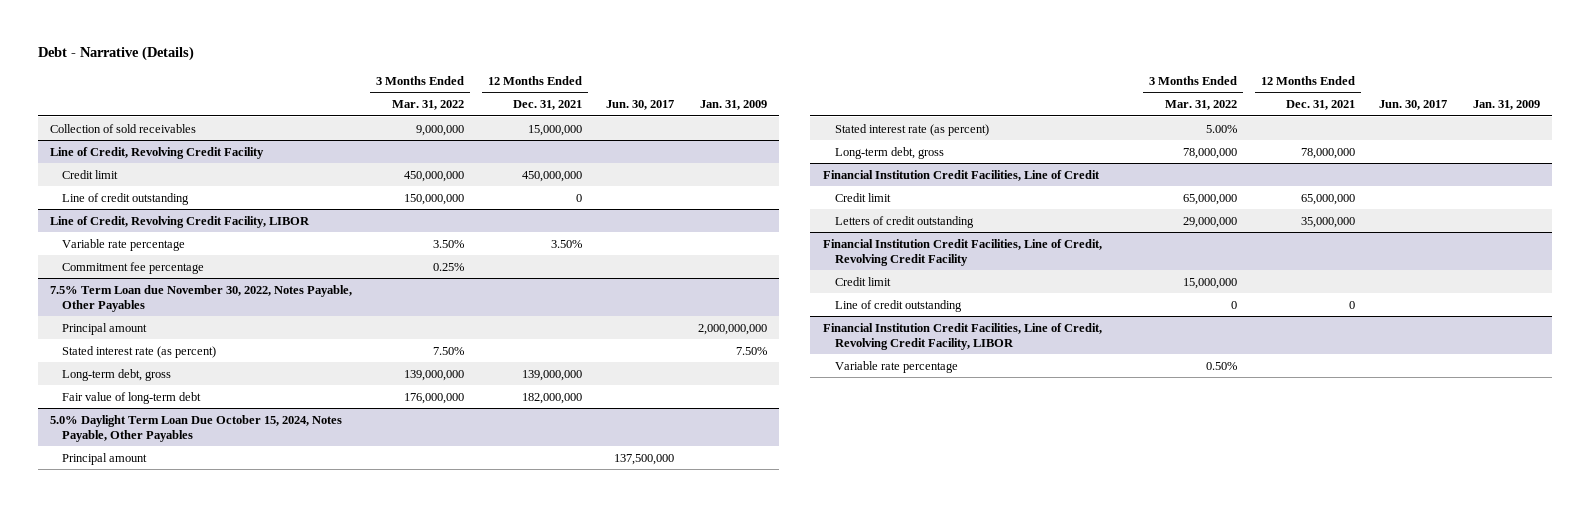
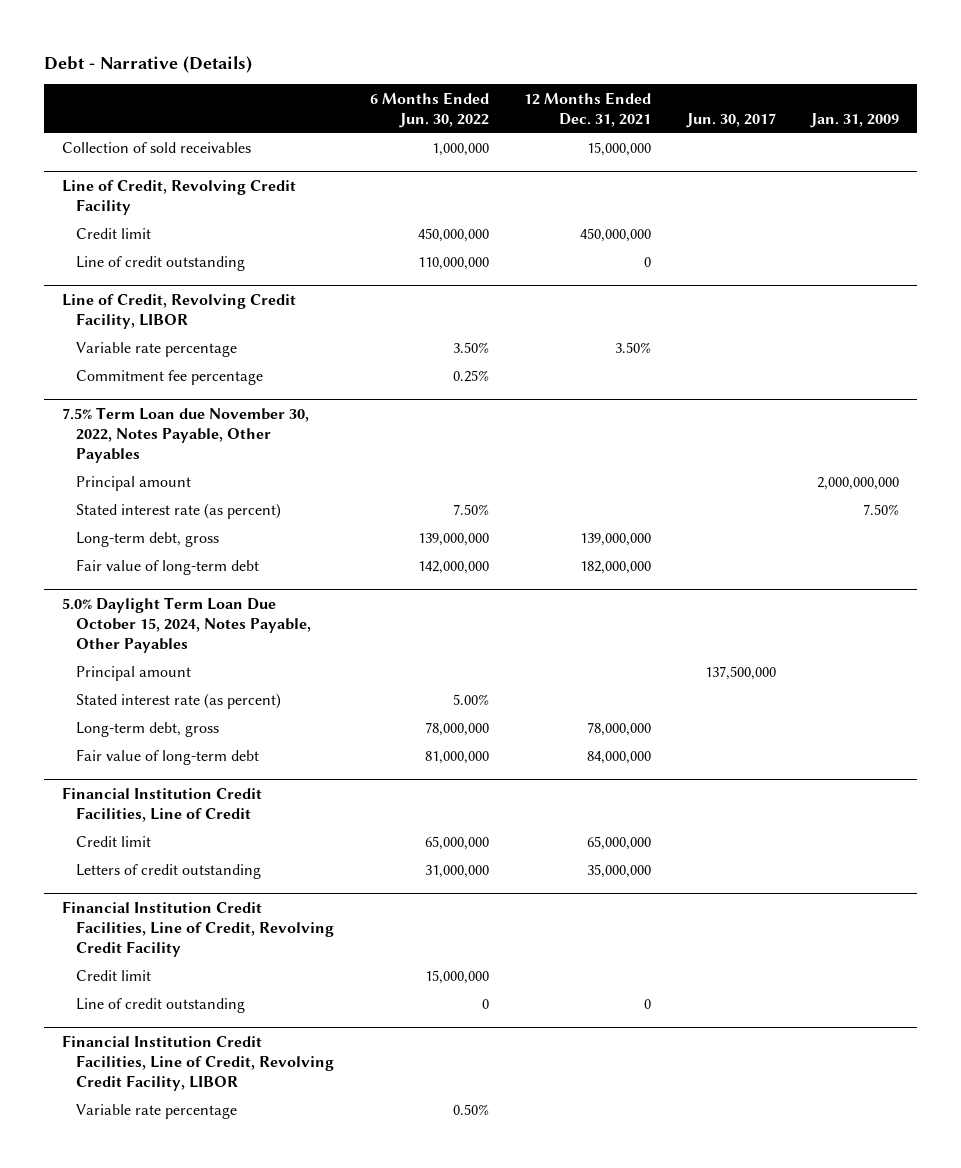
- | 3 Months Ended Mar. 31, 2022 | 12 Months Ended Dec. 31, 2021 | Jun. 30, 2017 | Jan. 31, 2009
+ | 6 Months Ended Jun. 30, 2022 | 12 Months Ended Dec. 31, 2021 | Jun. 30, 2017 | Jan. 31, 2009
@ 5.0% Daylight Term Loan Due October 15, 2024, Notes Payable, Other Payables
+ Fair value of long-term debt | 81,000,000 | 84,000,000 | |

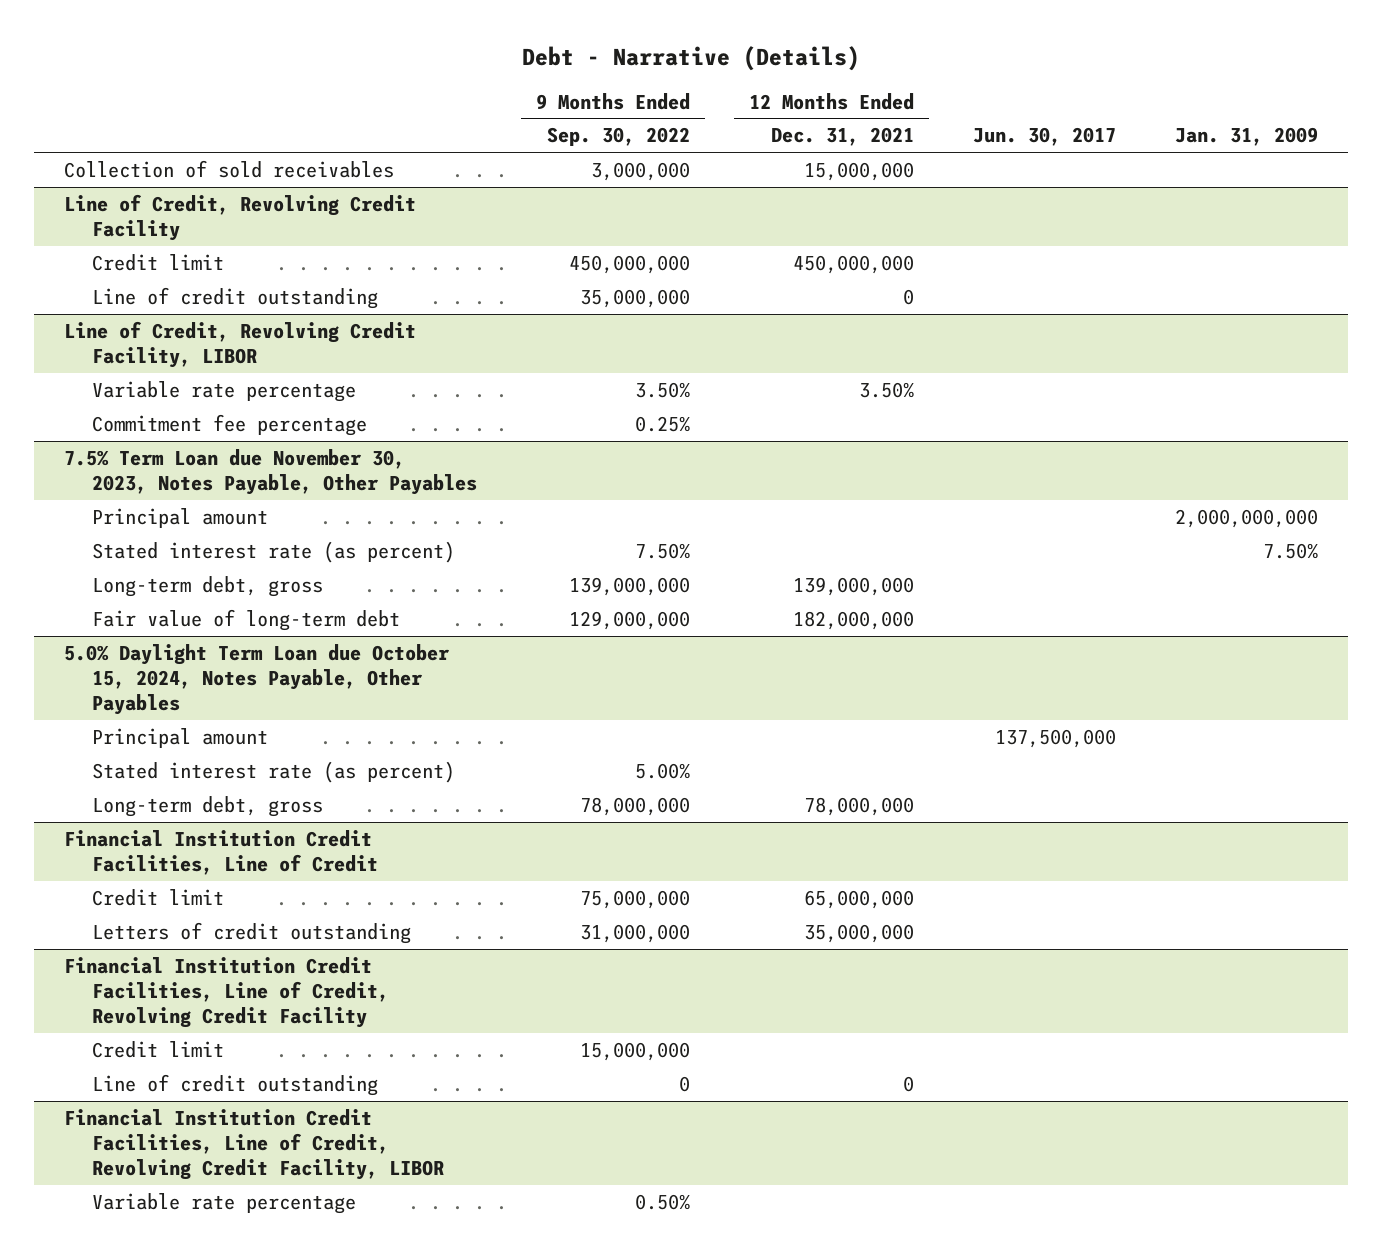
- | 6 Months Ended Jun. 30, 2022 | 12 Months Ended Dec. 31, 2021 | Jun. 30, 2017 | Jan. 31, 2009
+ | 9 Months Ended Sep. 30, 2022 | 12 Months Ended Dec. 31, 2021 | Jun. 30, 2017 | Jan. 31, 2009
- 7.5% Term Loan due November 30, 2022, Notes Payable, Other Payables
+ 7.5% Term Loan due November 30, 2023, Notes Payable, Other Payables
- 5.0% Daylight Term Loan Due October 15, 2024, Notes Payable, Other Payables
+ 5.0% Daylight Term Loan due October 15, 2024, Notes Payable, Other Payables
- Fair value of long-term debt | 81,000,000 | 84,000,000 | |

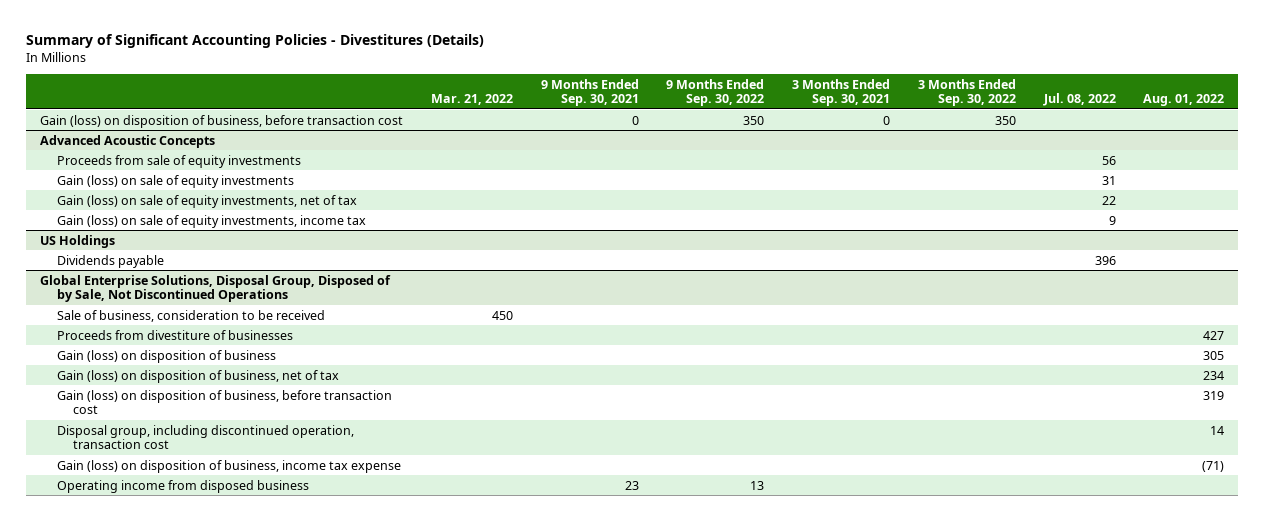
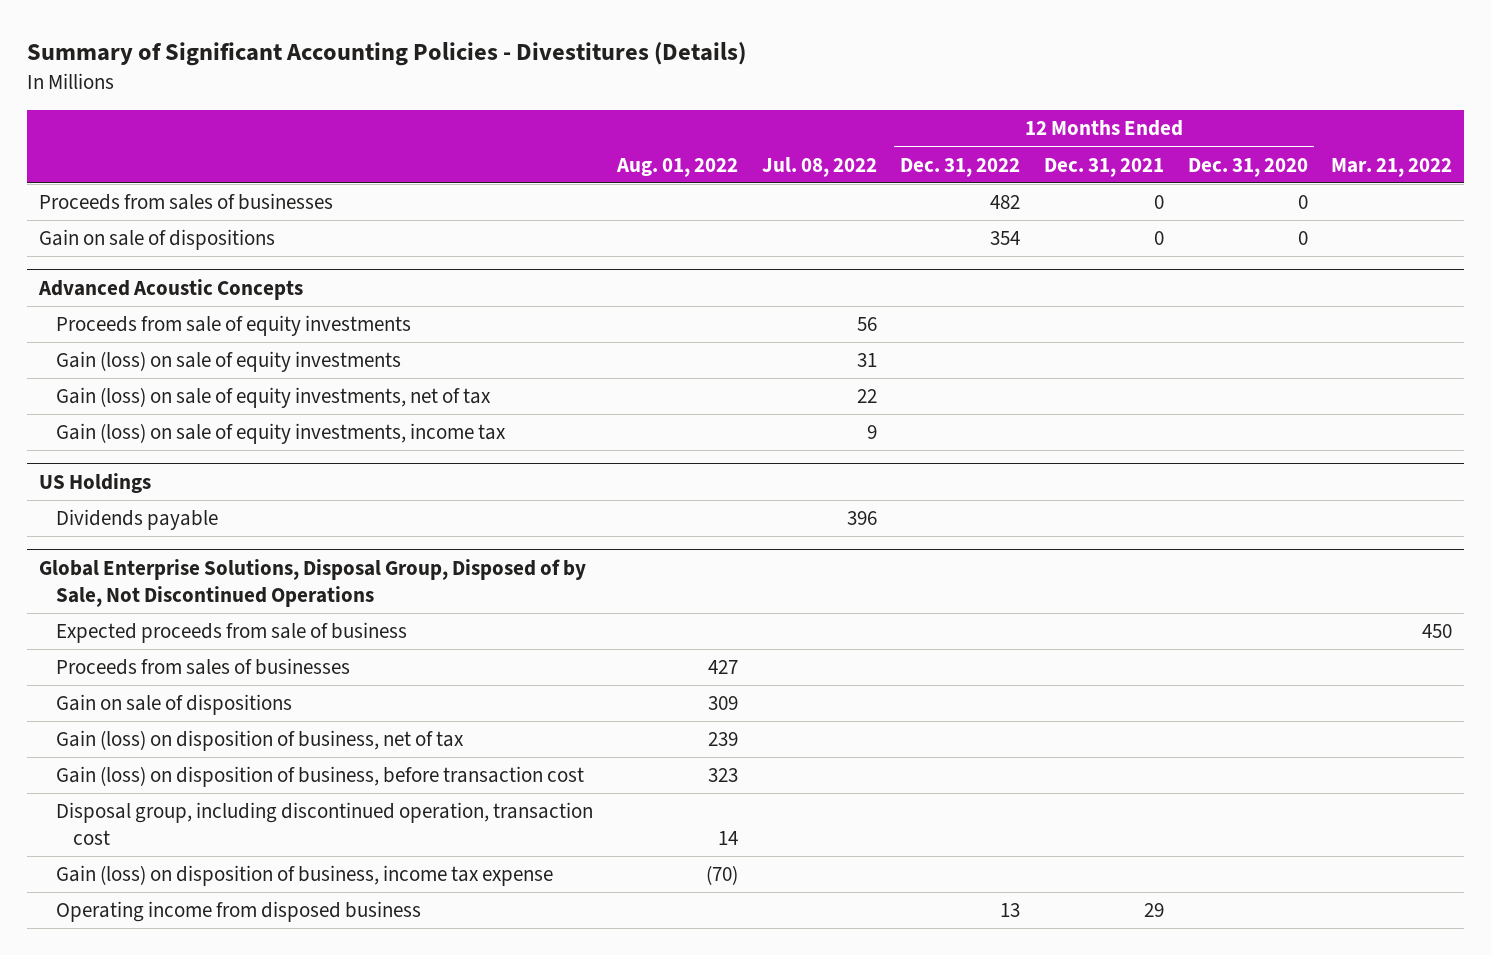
- | Mar. 21, 2022 | 9 Months Ended Sep. 30, 2021 | 9 Months Ended Sep. 30, 2022 | 3 Months Ended Sep. 30, 2021 | 3 Months Ended Sep. 30, 2022 | Jul. 08, 2022 | Aug. 01, 2022
+ | Aug. 01, 2022 | Jul. 08, 2022 | 12 Months Ended Dec. 31, 2022 | 12 Months Ended Dec. 31, 2021 | 12 Months Ended Dec. 31, 2020 | Mar. 21, 2022
- Gain (loss) on disposition of business, before transaction cost | | 0 | 350 | 0 | 350 | |
+ Proceeds from sales of businesses | | | 482 | 0 | 0 |
+ Gain on sale of dispositions | | | 354 | 0 | 0 |
@ Global Enterprise Solutions, Disposal Group, Disposed of by Sale, Not Discontinued Operations
- Sale of business, consideration to be received | 450 | | | | | |
- Proceeds from divestiture of businesses | | | | | | | 427
- Gain (loss) on disposition of business | | | | | | | 305
- Gain (loss) on disposition of business, net of tax | | | | | | | 234
- Gain (loss) on disposition of business, before transaction cost | | | | | | | 319
+ Expected proceeds from sale of business | | | | | | 450
+ Proceeds from sales of businesses | 427 | | | | |
+ Gain on sale of dispositions | 309 | | | | |
+ Gain (loss) on disposition of business, net of tax | 239 | | | | |
+ Gain (loss) on disposition of business, before transaction cost | 323 | | | | |
- Gain (loss) on disposition of business, income tax expense | | | | | | | (71)
+ Gain (loss) on disposition of business, income tax expense | (70) | | | | |

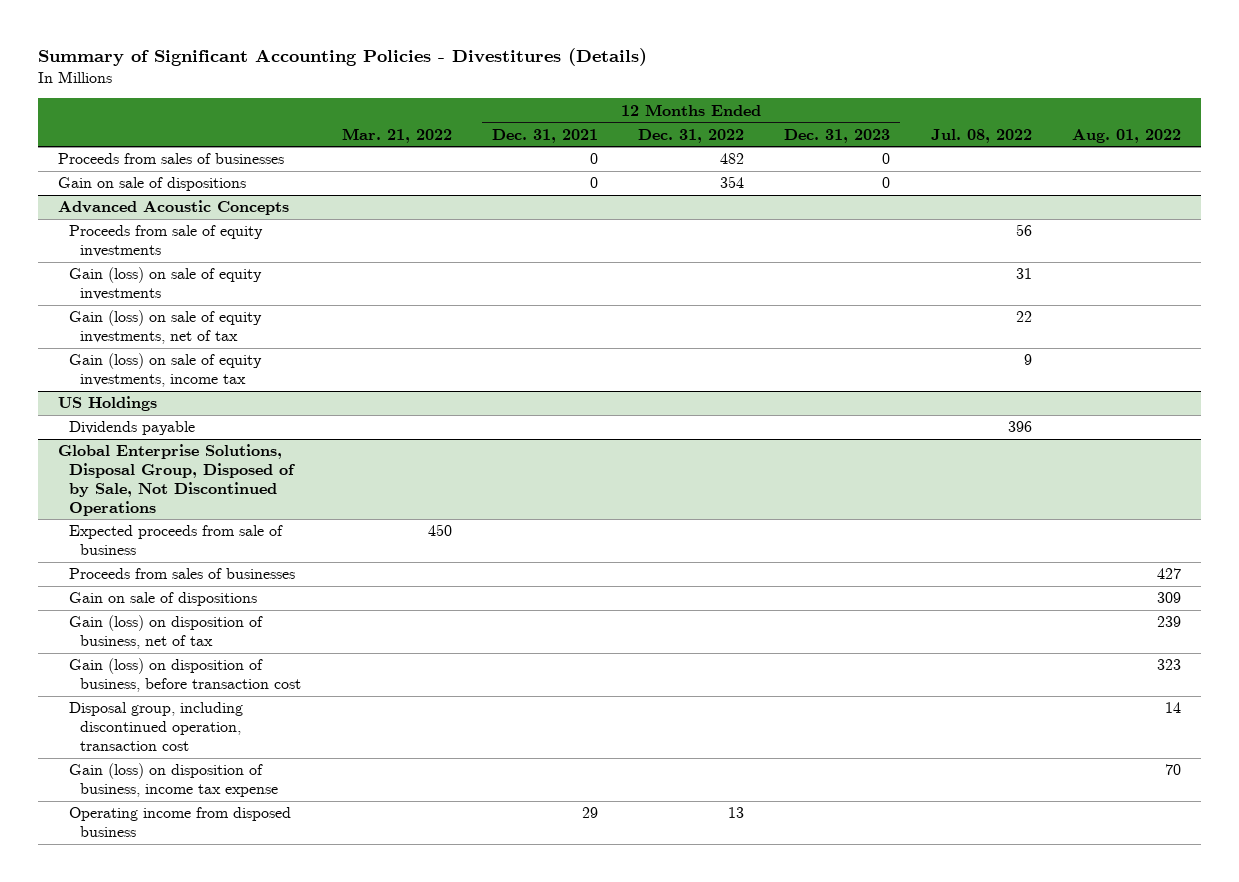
- | Aug. 01, 2022 | Jul. 08, 2022 | 12 Months Ended Dec. 31, 2022 | 12 Months Ended Dec. 31, 2021 | 12 Months Ended Dec. 31, 2020 | Mar. 21, 2022
+ | Mar. 21, 2022 | 12 Months Ended Dec. 31, 2021 | 12 Months Ended Dec. 31, 2022 | 12 Months Ended Dec. 31, 2023 | Jul. 08, 2022 | Aug. 01, 2022
@ Global Enterprise Solutions, Disposal Group, Disposed of by Sale, Not Discontinued Operations
- Gain (loss) on disposition of business, income tax expense | (70) | | | | |
+ Gain (loss) on disposition of business, income tax expense | | | | | | 70

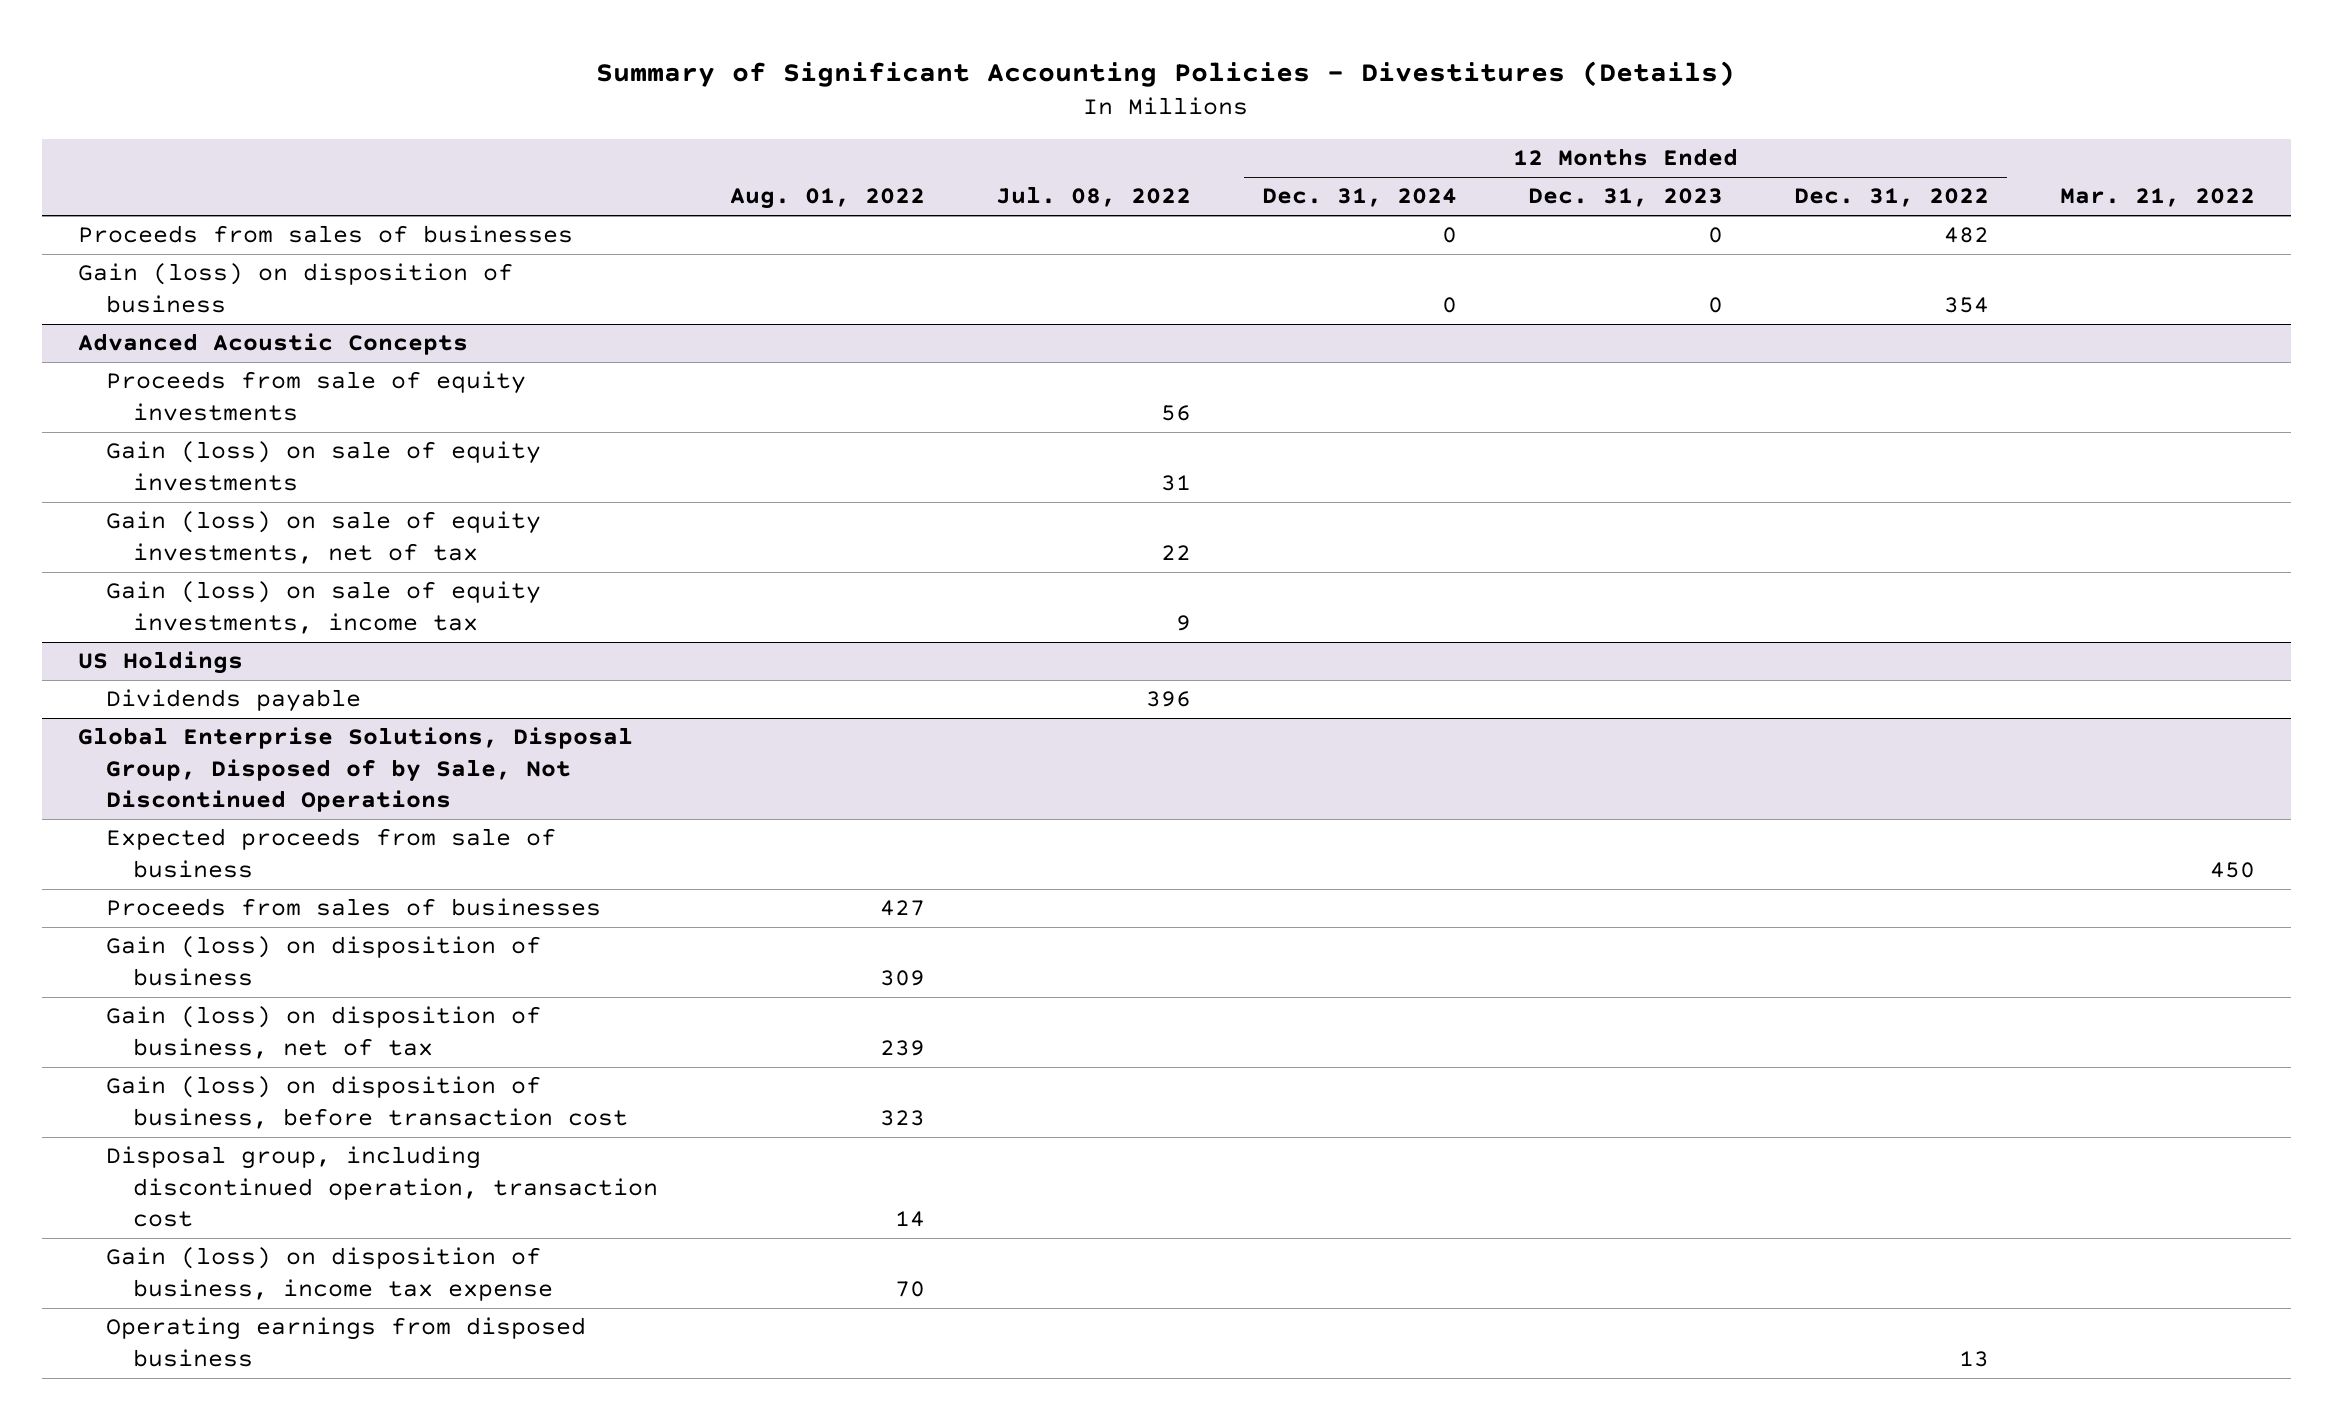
- | Mar. 21, 2022 | 12 Months Ended Dec. 31, 2021 | 12 Months Ended Dec. 31, 2022 | 12 Months Ended Dec. 31, 2023 | Jul. 08, 2022 | Aug. 01, 2022
+ | Aug. 01, 2022 | Jul. 08, 2022 | 12 Months Ended Dec. 31, 2024 | 12 Months Ended Dec. 31, 2023 | 12 Months Ended Dec. 31, 2022 | Mar. 21, 2022
- Gain on sale of dispositions | | 0 | 354 | 0 | |
+ Gain (loss) on disposition of business | | | 0 | 0 | 354 |
@ Global Enterprise Solutions, Disposal Group, Disposed of by Sale, Not Discontinued Operations
- Gain on sale of dispositions | | | | | | 309
+ Gain (loss) on disposition of business | 309 | | | | |
- Operating income from disposed business | | 29 | 13 | | |
+ Operating earnings from disposed business | | | | | 13 |

